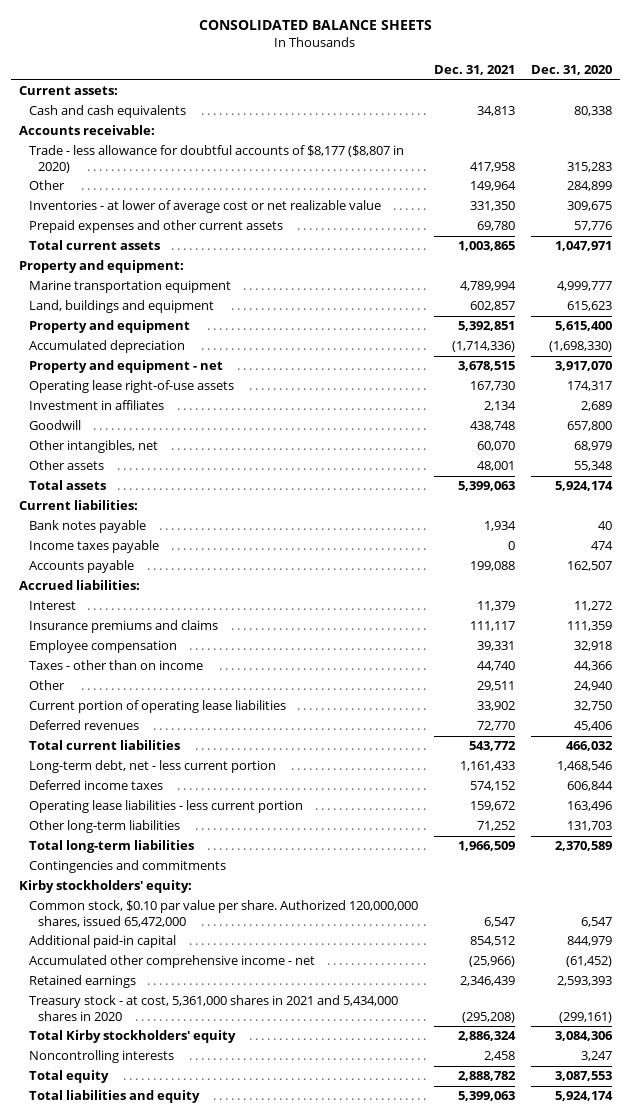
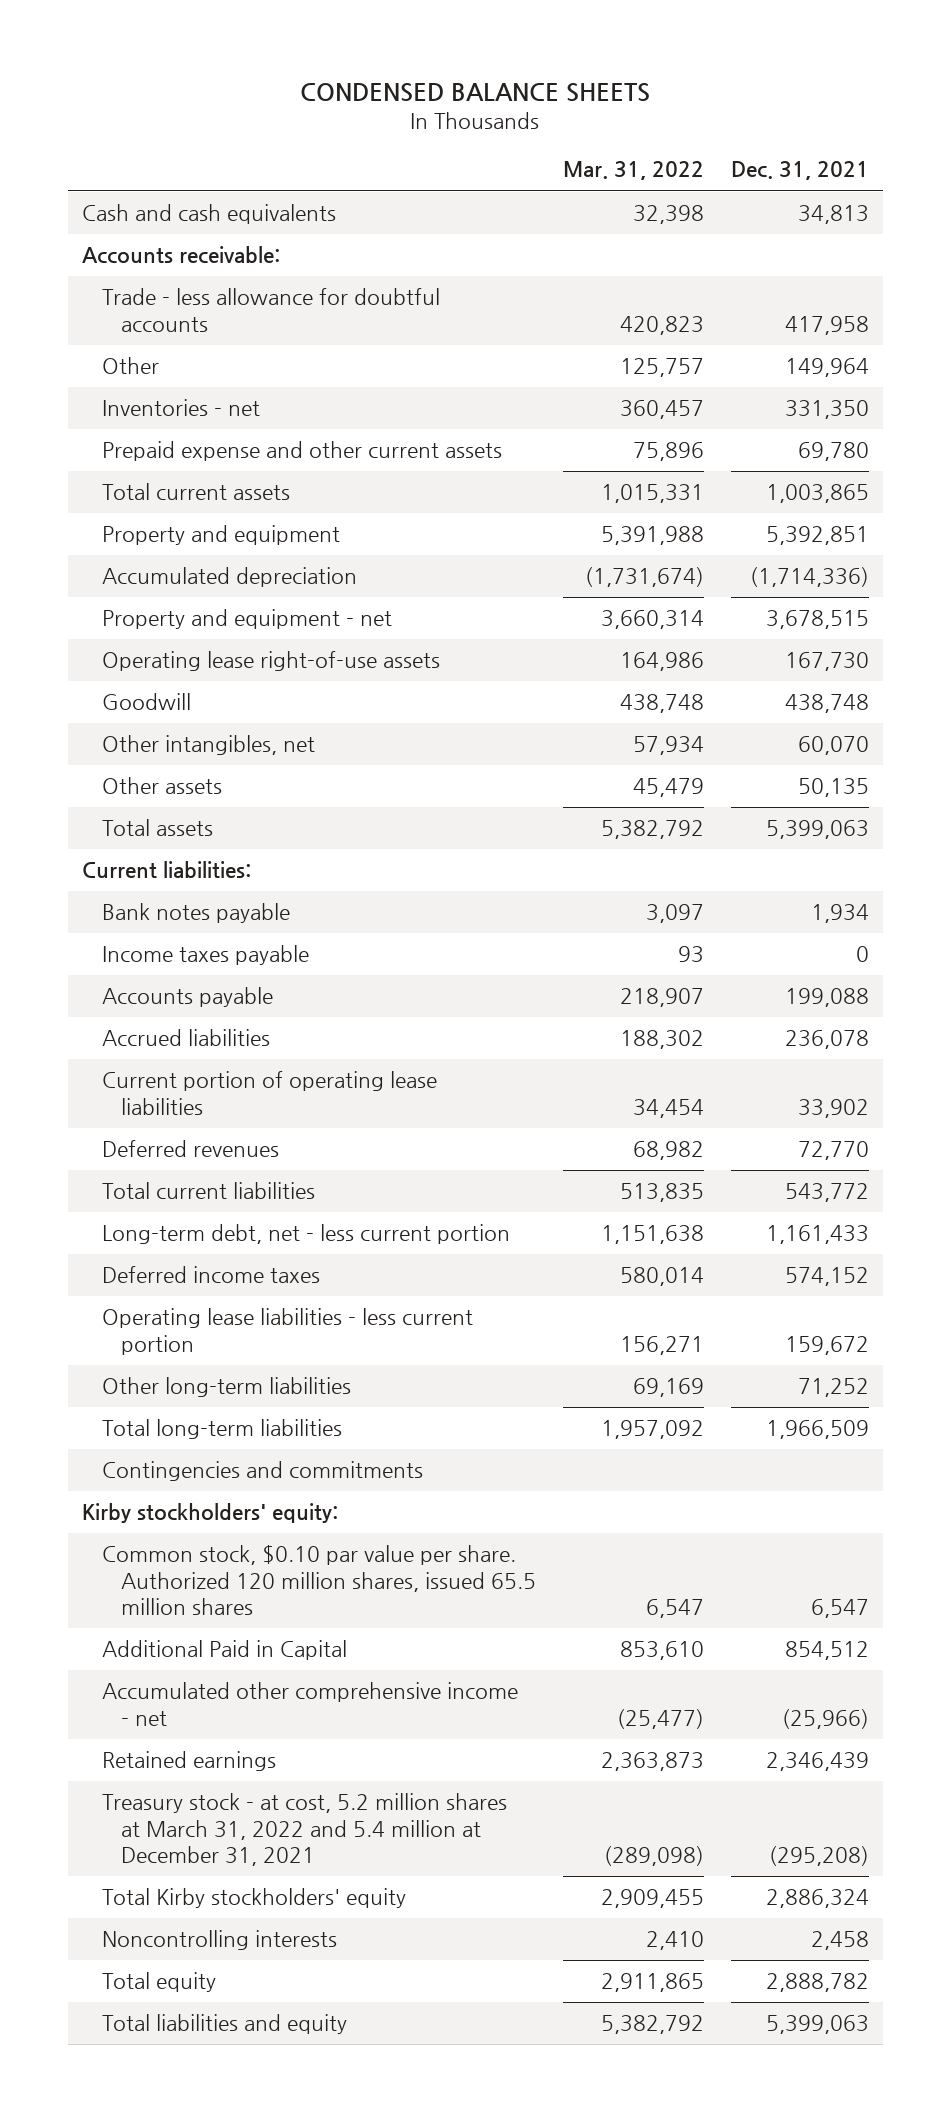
- CONSOLIDATED BALANCE SHEETS
+ CONDENSED BALANCE SHEETS
- | Dec. 31, 2021 | Dec. 31, 2020
+ | Mar. 31, 2022 | Dec. 31, 2021
- Current assets:
- Trade - less allowance for doubtful accounts of $8,177 ($8,807 in 2020) | 417,958 | 315,283
+ Trade - less allowance for doubtful accounts | 420,823 | 417,958
- Inventories - at lower of average cost or net realizable value | 331,350 | 309,675
- Prepaid expenses and other current assets | 69,780 | 57,776
+ Inventories - net | 360,457 | 331,350
+ Prepaid expense and other current assets | 75,896 | 69,780
- Property and equipment:
- Marine transportation equipment | 4,789,994 | 4,999,777
- Land, buildings and equipment | 602,857 | 615,623
- Investment in affiliates | 2,134 | 2,689
- Other assets | 48,001 | 55,348
+ Other assets | 45,479 | 50,135
- Accrued liabilities:
- Interest | 11,379 | 11,272
- Insurance premiums and claims | 111,117 | 111,359
- Employee compensation | 39,331 | 32,918
- Taxes - other than on income | 44,740 | 44,366
- Other | 29,511 | 24,940
+ Accrued liabilities | 188,302 | 236,078
- Common stock, $0.10 par value per share. Authorized 120,000,000 shares, issued 65,472,000 | 6,547 | 6,547
- Additional paid-in capital | 854,512 | 844,979
+ Common stock, $0.10 par value per share. Authorized 120 million shares, issued 65.5 million shares | 6,547 | 6,547
+ Additional Paid in Capital | 853,610 | 854,512
- Treasury stock - at cost, 5,361,000 shares in 2021 and 5,434,000 shares in 2020 | (295,208) | (299,161)
+ Treasury stock - at cost, 5.2 million shares at March 31, 2022 and 5.4 million at December 31, 2021 | (289,098) | (295,208)

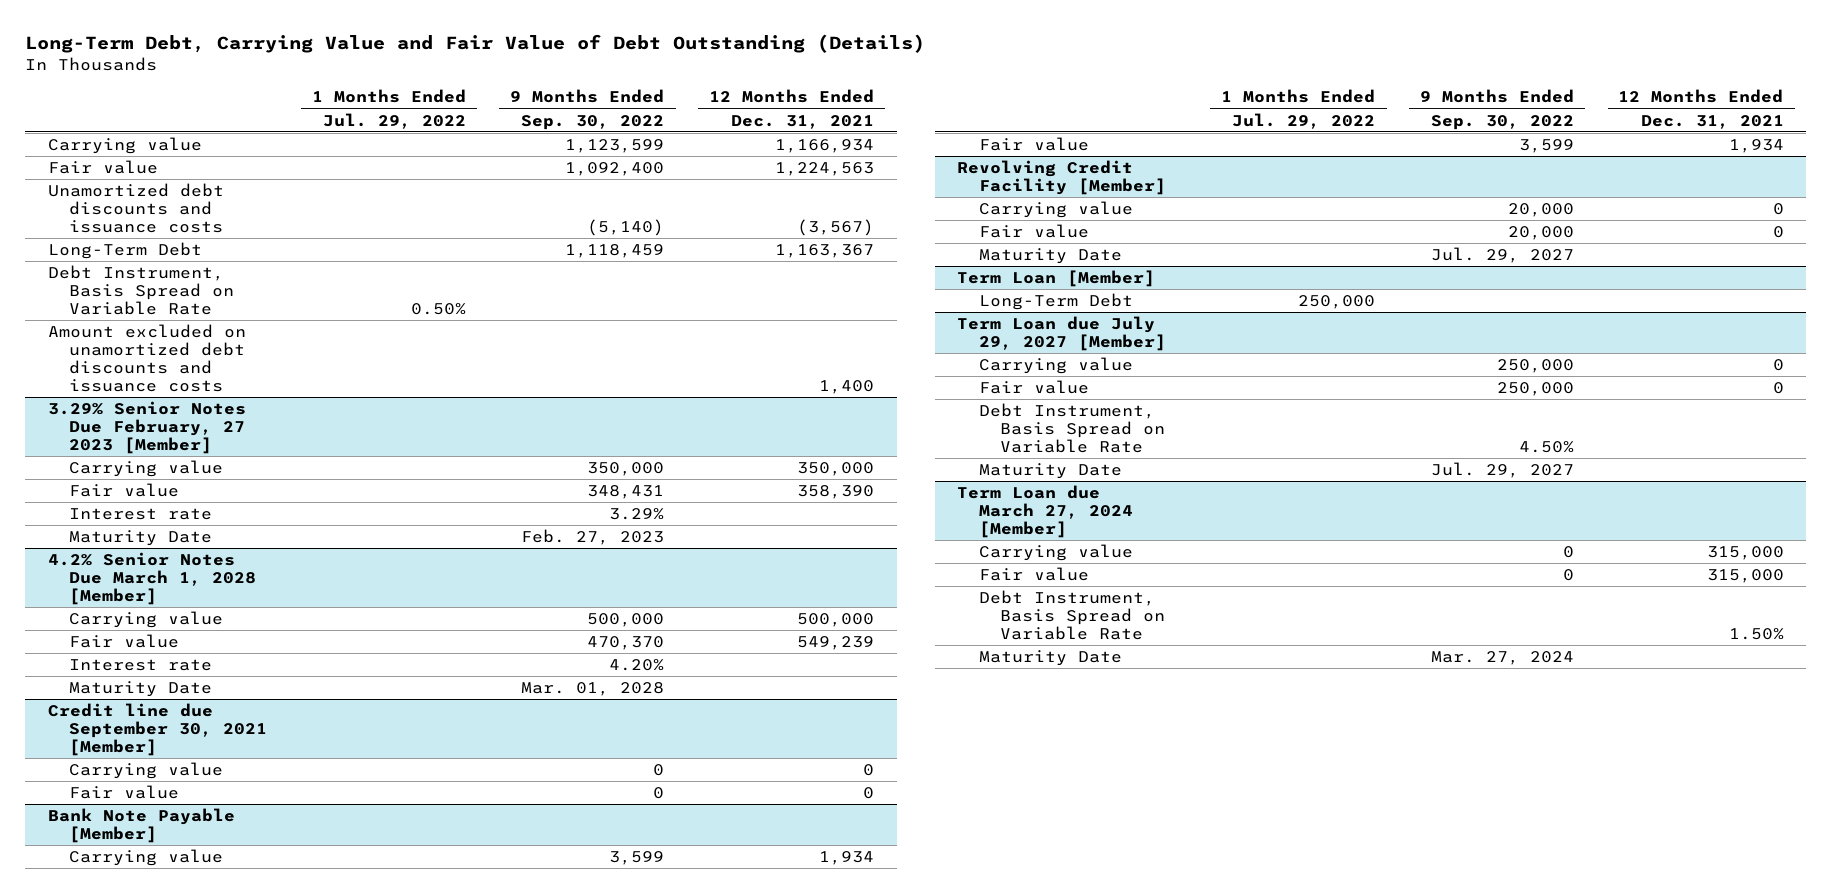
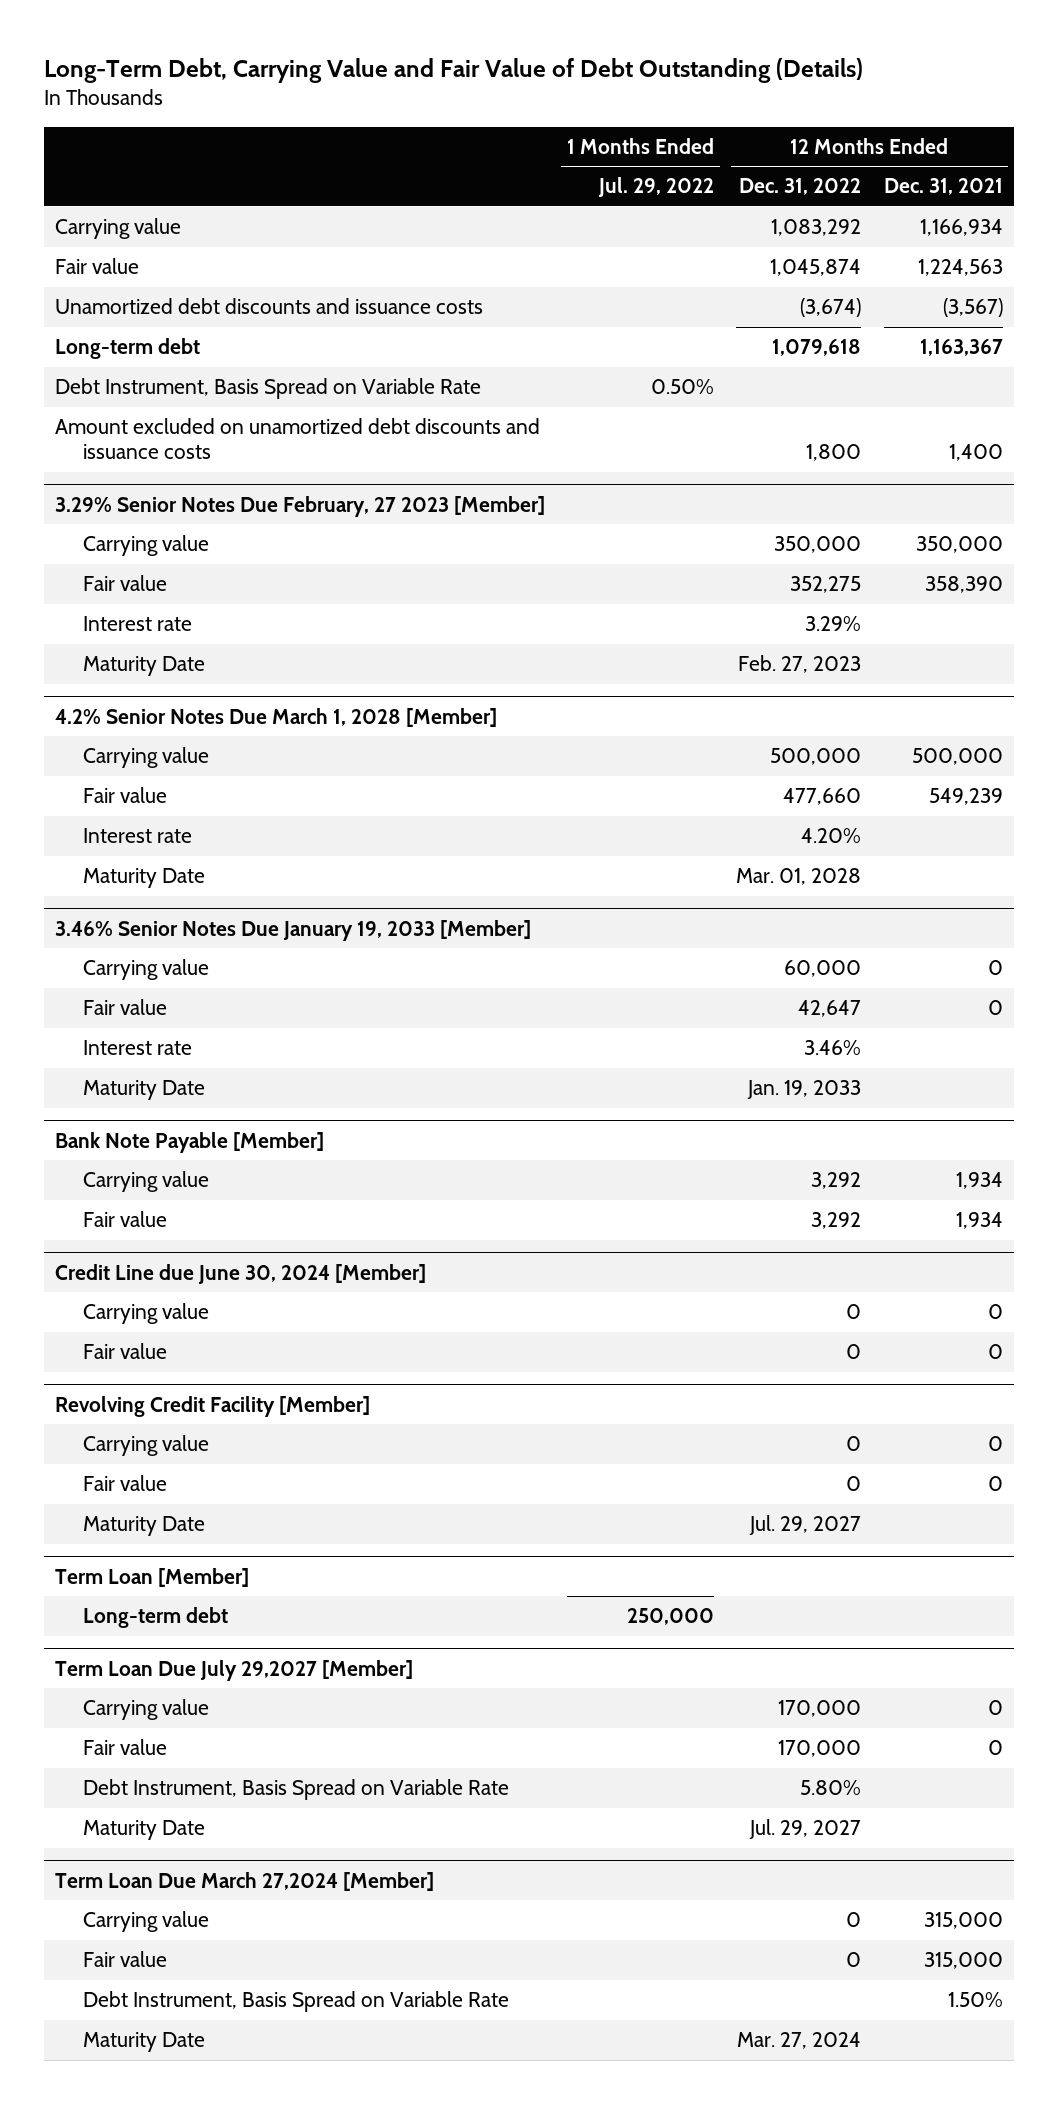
- | 1 Months Ended Jul. 29, 2022 | 9 Months Ended Sep. 30, 2022 | 12 Months Ended Dec. 31, 2021
+ | 1 Months Ended Jul. 29, 2022 | 12 Months Ended Dec. 31, 2022 | 12 Months Ended Dec. 31, 2021
- Long-Term Debt | | 1,118,459 | 1,163,367
+ Long-term debt | | 1,079,618 | 1,163,367
- Credit line due September 30, 2021 [Member]
+ 3.46% Senior Notes Due January 19, 2033 [Member]
+ Interest rate | | 3.46% |
+ Maturity Date | | Jan. 19, 2033 |
+ Credit Line due June 30, 2024 [Member]
+ Carrying value | | 0 | 0
+ Fair value | | 0 | 0
@ Term Loan [Member]
- Long-Term Debt | 250,000 | |
- Term Loan due July 29, 2027 [Member]
@ Term Loan [Member]
+ Long-term debt | 250,000 | |
+ Term Loan Due July 29,2027 [Member]
- Term Loan due March 27, 2024 [Member]
+ Term Loan Due March 27,2024 [Member]

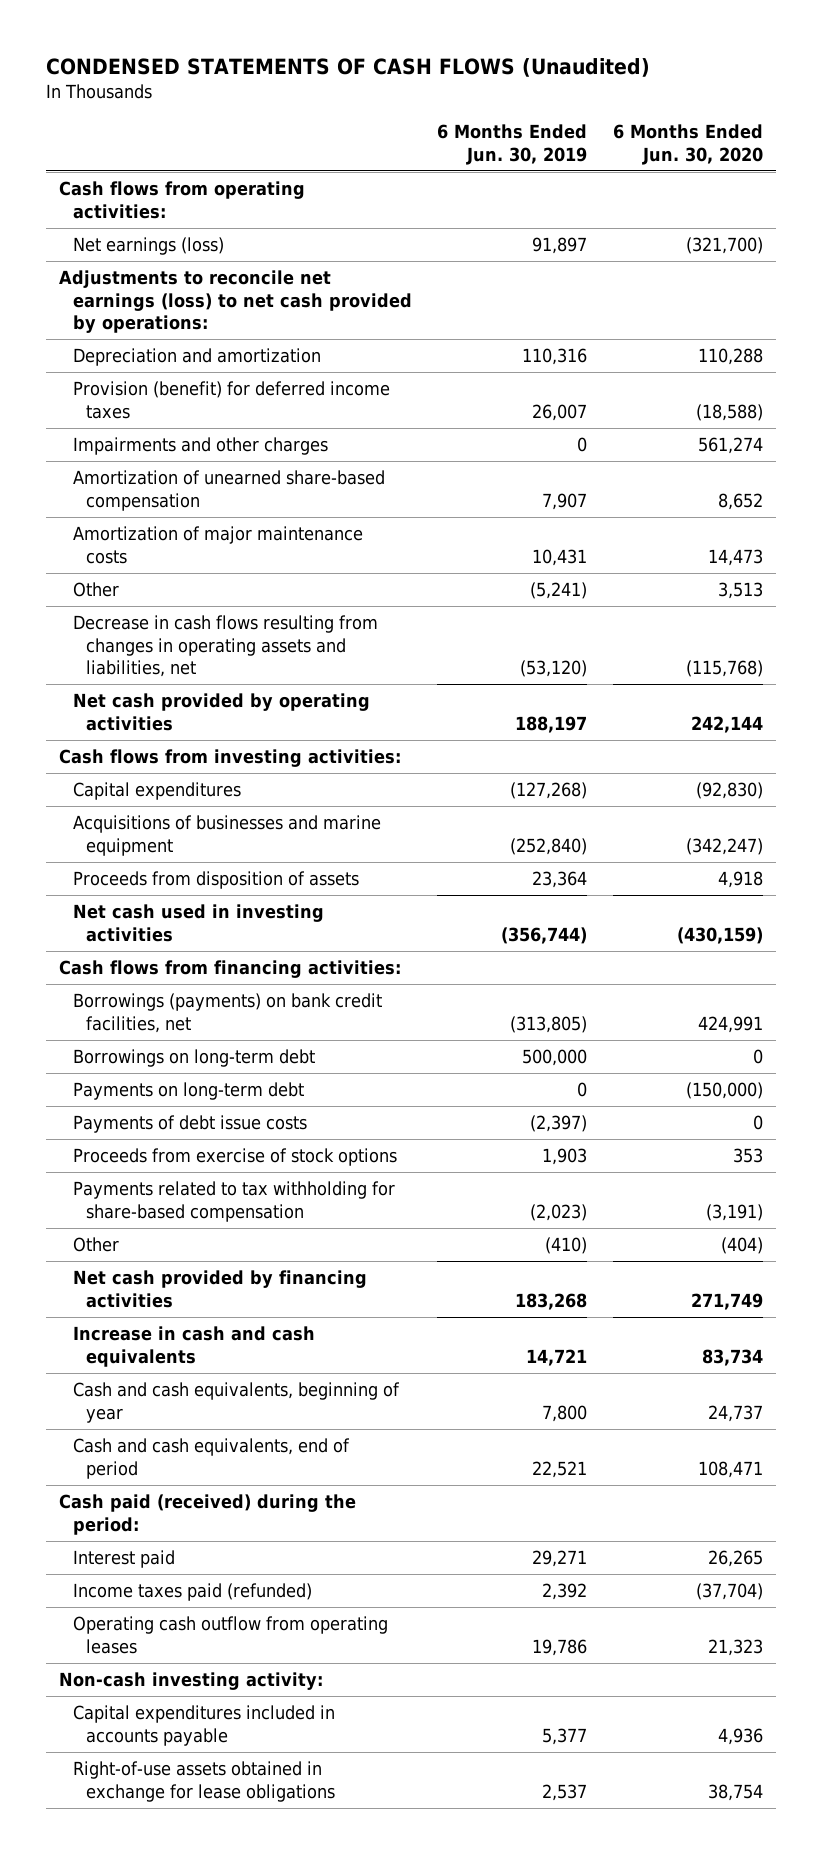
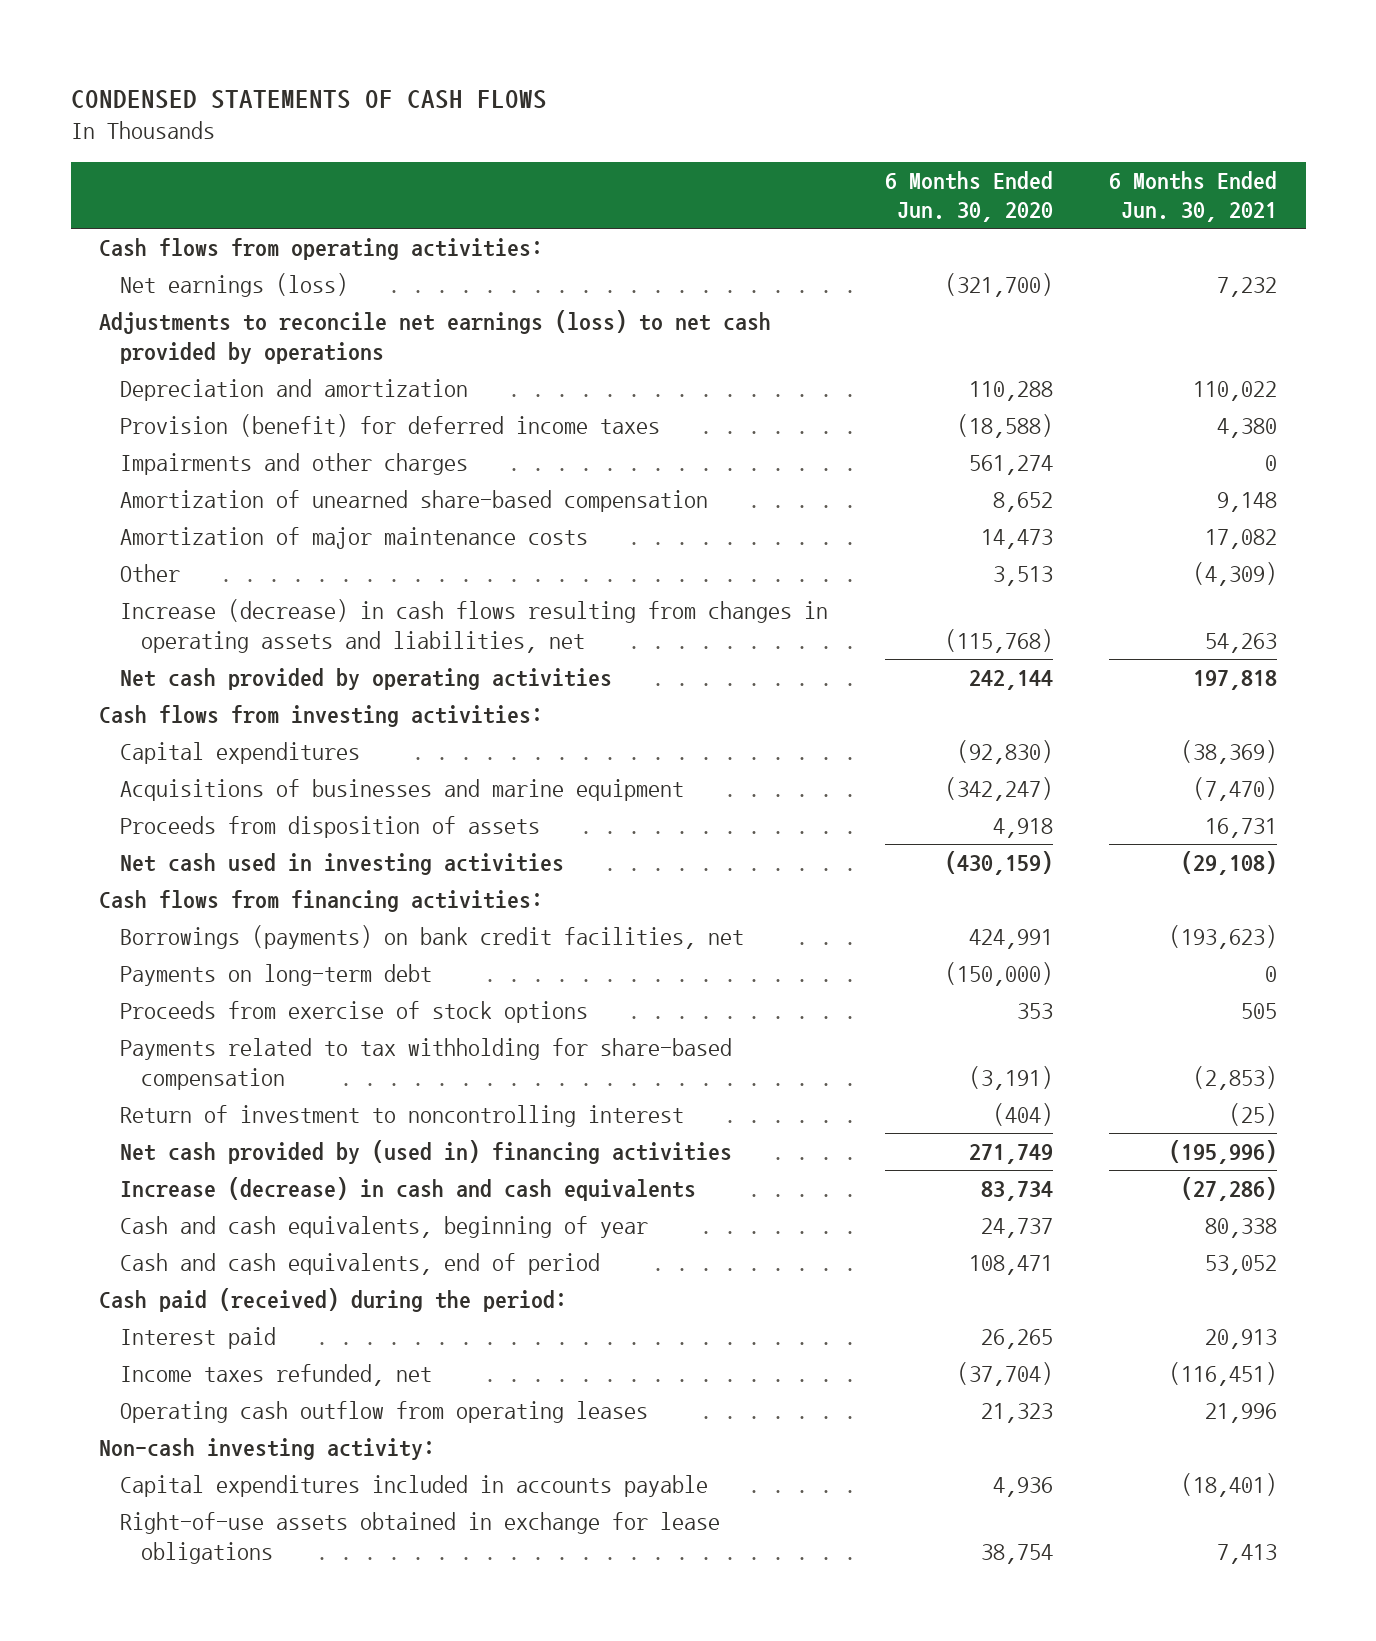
- CONDENSED STATEMENTS OF CASH FLOWS (Unaudited)
+ CONDENSED STATEMENTS OF CASH FLOWS
- | 6 Months Ended Jun. 30, 2019 | 6 Months Ended Jun. 30, 2020
+ | 6 Months Ended Jun. 30, 2020 | 6 Months Ended Jun. 30, 2021
- Adjustments to reconcile net earnings (loss) to net cash provided by operations:
+ Adjustments to reconcile net earnings (loss) to net cash provided by operations
- Decrease in cash flows resulting from changes in operating assets and liabilities, net | (53,120) | (115,768)
+ Increase (decrease) in cash flows resulting from changes in operating assets and liabilities, net | (115,768) | 54,263
- Borrowings on long-term debt | 500,000 | 0
- Payments of debt issue costs | (2,397) | 0
- Other | (410) | (404)
- Net cash provided by financing activities | 183,268 | 271,749
- Increase in cash and cash equivalents | 14,721 | 83,734
+ Return of investment to noncontrolling interest | (404) | (25)
+ Net cash provided by (used in) financing activities | 271,749 | (195,996)
+ Increase (decrease) in cash and cash equivalents | 83,734 | (27,286)
- Income taxes paid (refunded) | 2,392 | (37,704)
+ Income taxes refunded, net | (37,704) | (116,451)

